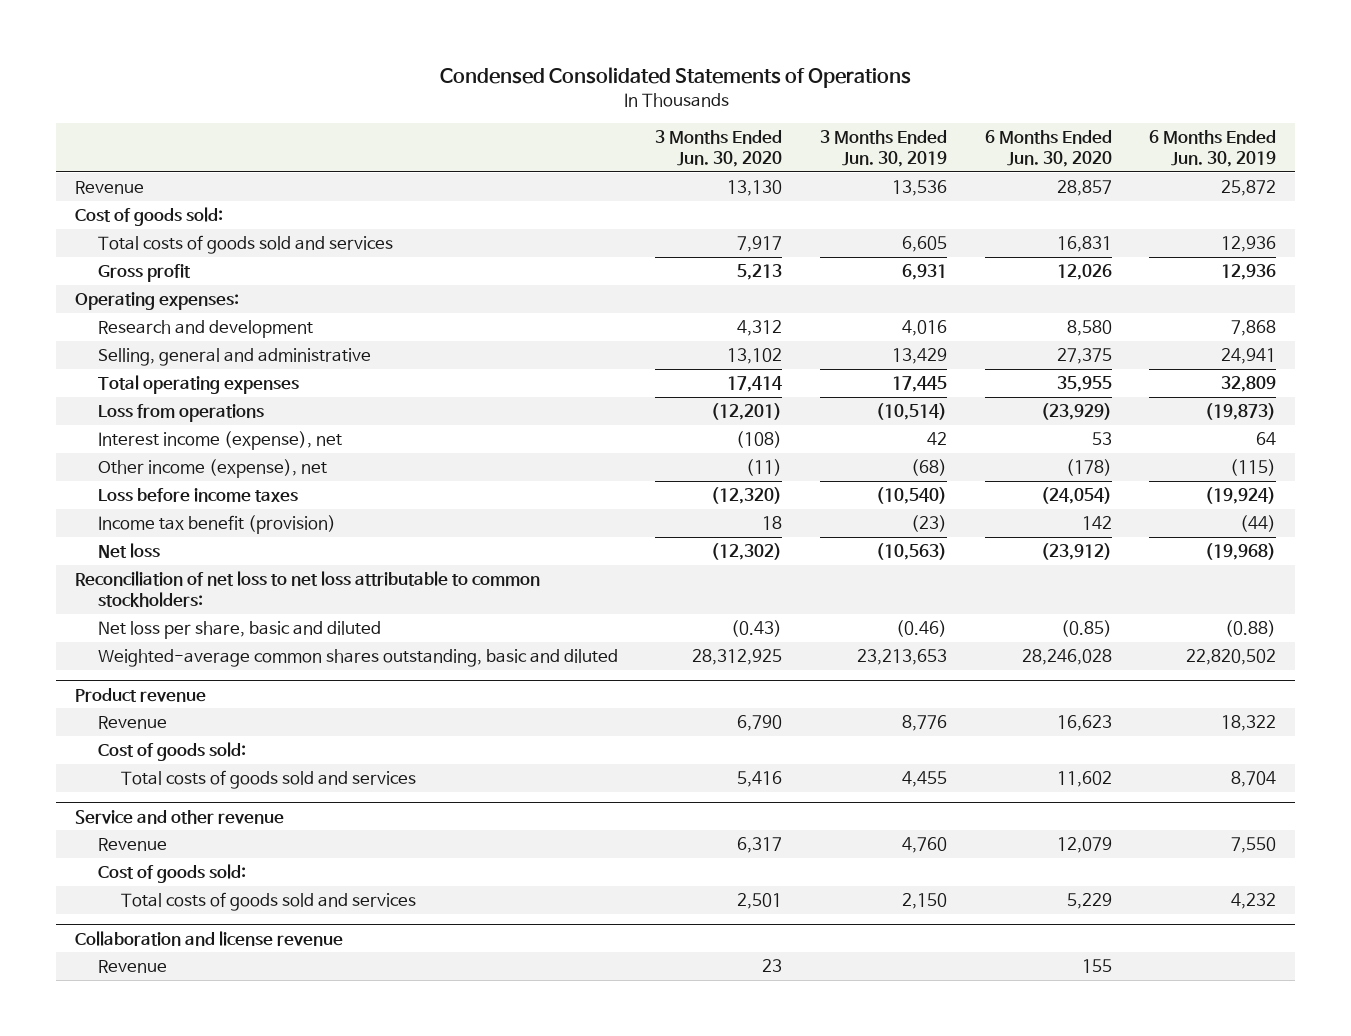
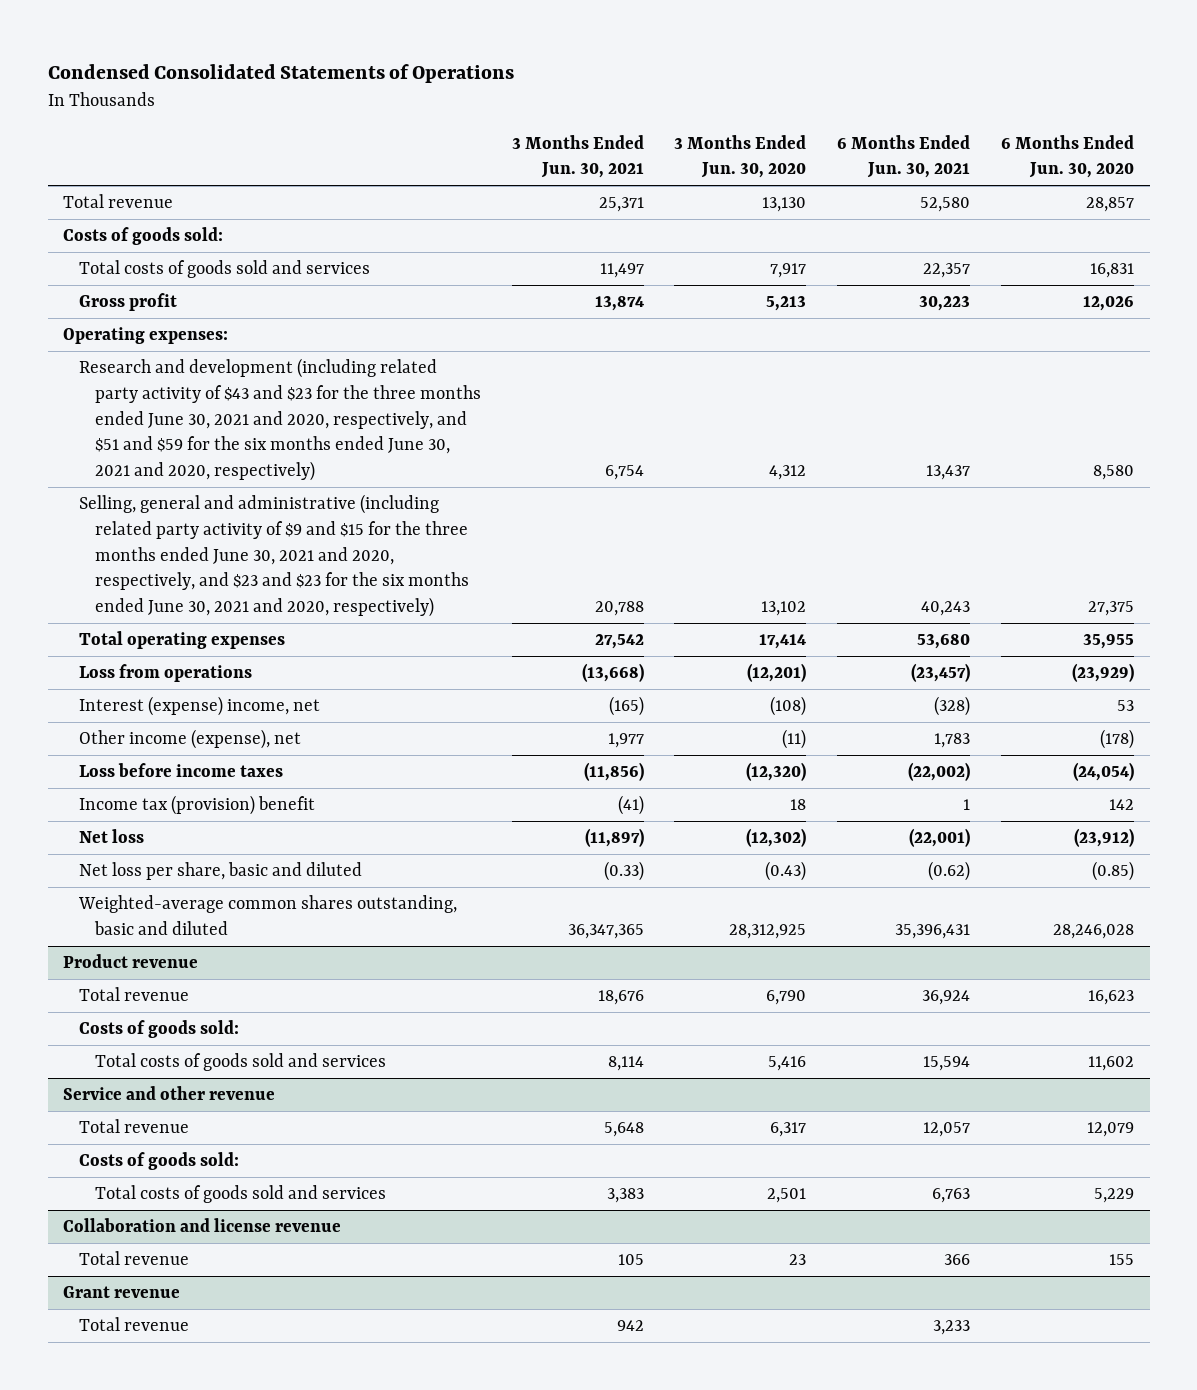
- | 3 Months Ended Jun. 30, 2020 | 3 Months Ended Jun. 30, 2019 | 6 Months Ended Jun. 30, 2020 | 6 Months Ended Jun. 30, 2019
+ | 3 Months Ended Jun. 30, 2021 | 3 Months Ended Jun. 30, 2020 | 6 Months Ended Jun. 30, 2021 | 6 Months Ended Jun. 30, 2020
- Revenue | 13,130 | 13,536 | 28,857 | 25,872
- Cost of goods sold:
+ Total revenue | 25,371 | 13,130 | 52,580 | 28,857
+ Costs of goods sold:
- Research and development | 4,312 | 4,016 | 8,580 | 7,868
- Selling, general and administrative | 13,102 | 13,429 | 27,375 | 24,941
+ Research and development (including related party activity of $43 and $23 for the three months ended June 30, 2021 and 2020, respectively, and $51 and $59 for the six months ended June 30, 2021 and 2020, respectively) | 6,754 | 4,312 | 13,437 | 8,580
+ Selling, general and administrative (including related party activity of $9 and $15 for the three months ended June 30, 2021 and 2020, respectively, and $23 and $23 for the six months ended June 30, 2021 and 2020, respectively) | 20,788 | 13,102 | 40,243 | 27,375
- Interest income (expense), net | (108) | 42 | 53 | 64
+ Interest (expense) income, net | (165) | (108) | (328) | 53
- Income tax benefit (provision) | 18 | (23) | 142 | (44)
+ Income tax (provision) benefit | (41) | 18 | 1 | 142
- Reconciliation of net loss to net loss attributable to common stockholders:
@ Product revenue
- Revenue | 6,790 | 8,776 | 16,623 | 18,322
- Cost of goods sold:
+ Total revenue | 18,676 | 6,790 | 36,924 | 16,623
+ Costs of goods sold:
@ Service and other revenue
- Revenue | 6,317 | 4,760 | 12,079 | 7,550
- Cost of goods sold:
+ Total revenue | 5,648 | 6,317 | 12,057 | 12,079
+ Costs of goods sold:
@ Collaboration and license revenue
- Revenue | 23 | | 155 |
+ Total revenue | 105 | 23 | 366 | 155
+ Grant revenue
+ Total revenue | 942 | | 3,233 |

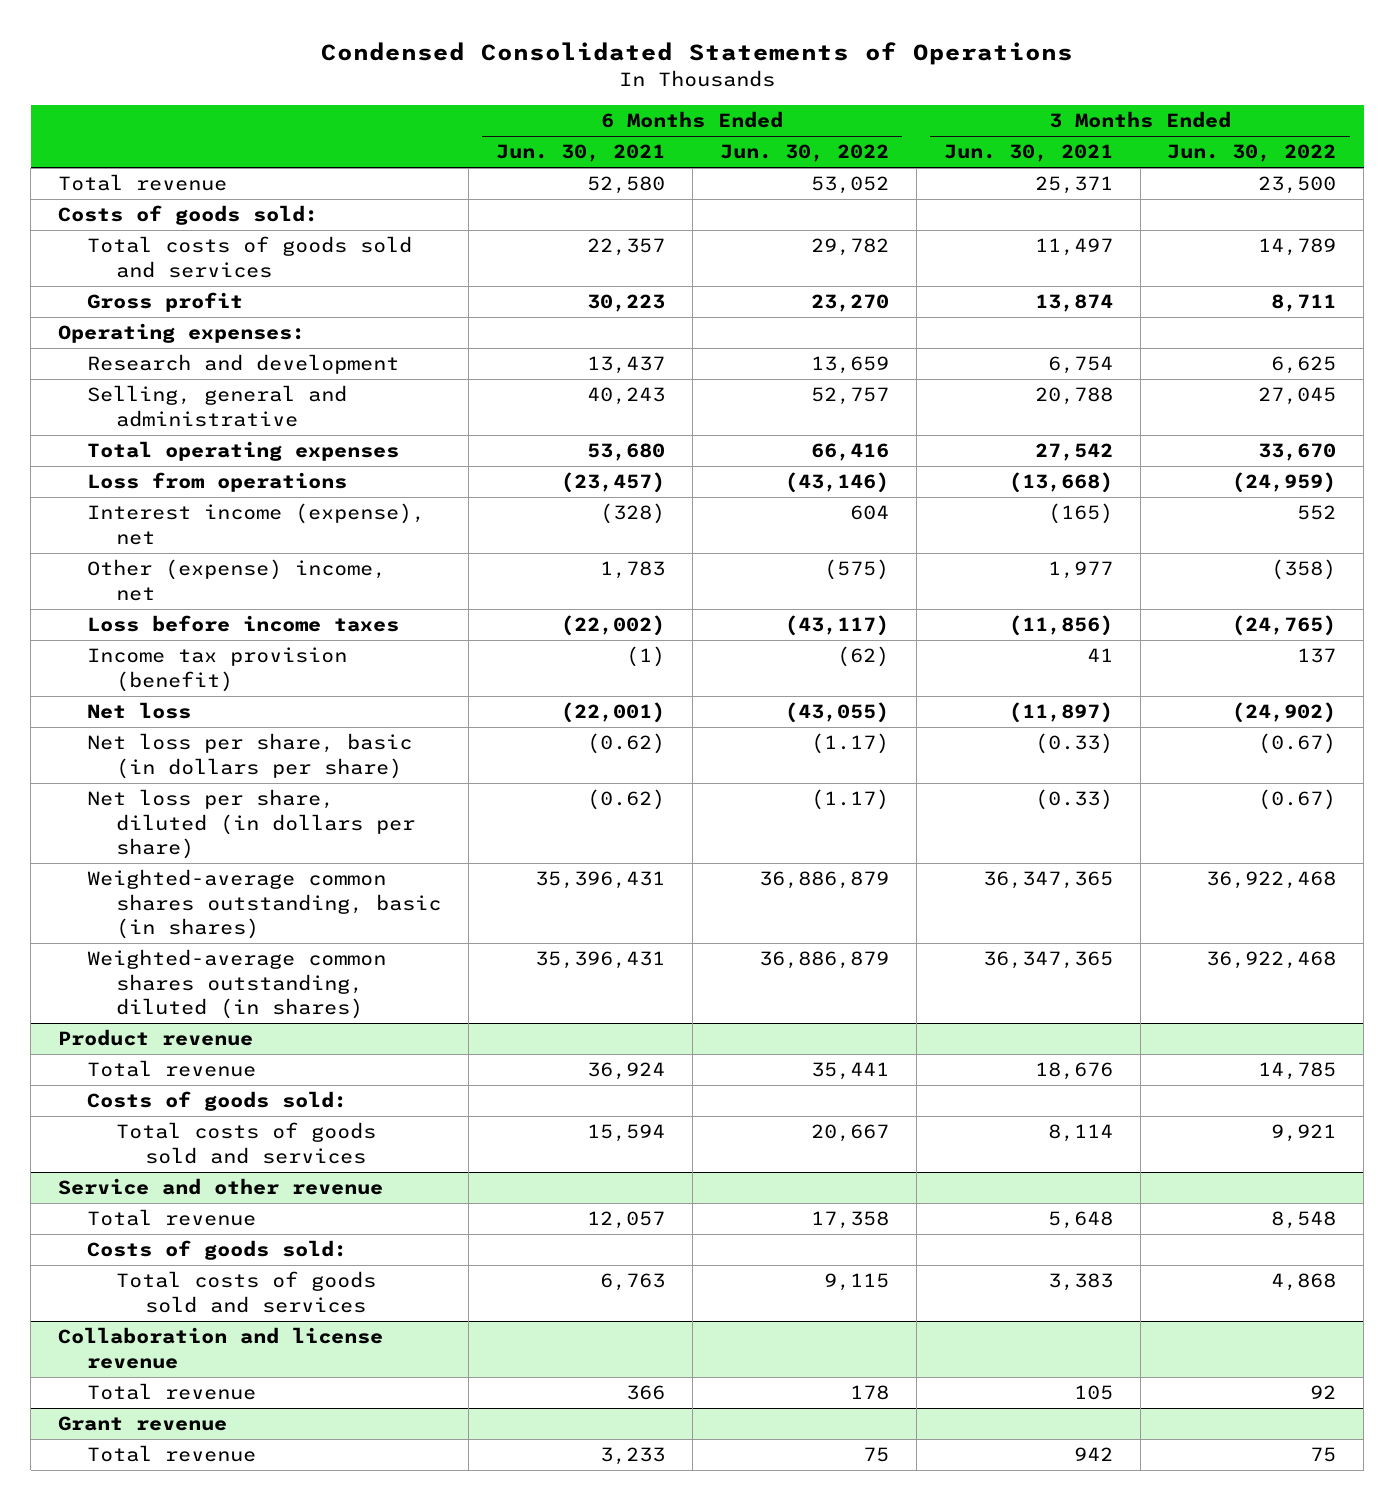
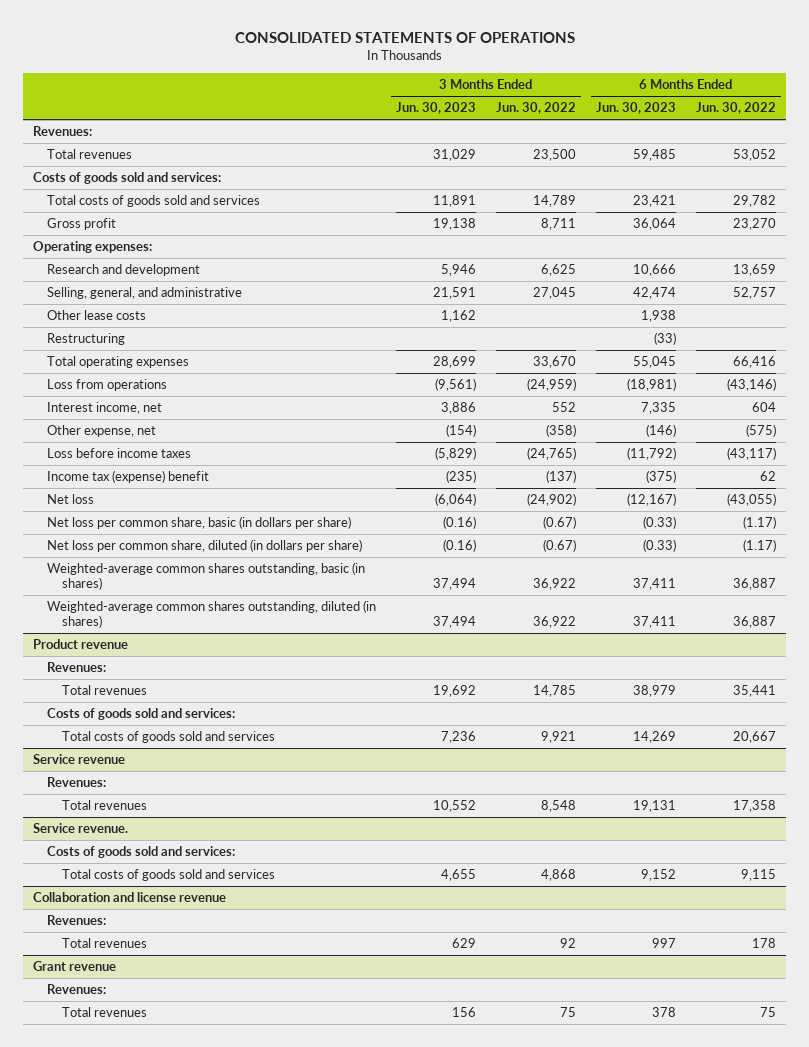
- Condensed Consolidated Statements of Operations
+ CONSOLIDATED STATEMENTS OF OPERATIONS
- | 6 Months Ended Jun. 30, 2021 | 6 Months Ended Jun. 30, 2022 | 3 Months Ended Jun. 30, 2021 | 3 Months Ended Jun. 30, 2022
+ | 3 Months Ended Jun. 30, 2023 | 3 Months Ended Jun. 30, 2022 | 6 Months Ended Jun. 30, 2023 | 6 Months Ended Jun. 30, 2022
- Total revenue | 52,580 | 53,052 | 25,371 | 23,500
- Costs of goods sold:
+ Revenues:
+ Total revenues | 31,029 | 23,500 | 59,485 | 53,052
+ Costs of goods sold and services:
- Selling, general and administrative | 40,243 | 52,757 | 20,788 | 27,045
+ Selling, general, and administrative | 21,591 | 27,045 | 42,474 | 52,757
+ Other lease costs | 1,162 | | 1,938 |
+ Restructuring | | | (33) |
- Interest income (expense), net | (328) | 604 | (165) | 552
- Other (expense) income, net | 1,783 | (575) | 1,977 | (358)
+ Interest income, net | 3,886 | 552 | 7,335 | 604
+ Other expense, net | (154) | (358) | (146) | (575)
- Income tax provision (benefit) | (1) | (62) | 41 | 137
+ Income tax (expense) benefit | (235) | (137) | (375) | 62
- Net loss per share, basic (in dollars per share) | (0.62) | (1.17) | (0.33) | (0.67)
- Net loss per share, diluted (in dollars per share) | (0.62) | (1.17) | (0.33) | (0.67)
- Weighted-average common shares outstanding, basic (in shares) | 35,396,431 | 36,886,879 | 36,347,365 | 36,922,468
- Weighted-average common shares outstanding, diluted (in shares) | 35,396,431 | 36,886,879 | 36,347,365 | 36,922,468
+ Net loss per common share, basic (in dollars per share) | (0.16) | (0.67) | (0.33) | (1.17)
+ Net loss per common share, diluted (in dollars per share) | (0.16) | (0.67) | (0.33) | (1.17)
+ Weighted-average common shares outstanding, basic (in shares) | 37,494 | 36,922 | 37,411 | 36,887
+ Weighted-average common shares outstanding, diluted (in shares) | 37,494 | 36,922 | 37,411 | 36,887
@ Product revenue
- Total revenue | 36,924 | 35,441 | 18,676 | 14,785
- Costs of goods sold:
+ Revenues:
+ Total revenues | 19,692 | 14,785 | 38,979 | 35,441
+ Costs of goods sold and services:
- Service and other revenue
- Total revenue | 12,057 | 17,358 | 5,648 | 8,548
- Costs of goods sold:
+ Service revenue
+ Revenues:
+ Total revenues | 10,552 | 8,548 | 19,131 | 17,358
+ Service revenue.
+ Costs of goods sold and services:
@ Collaboration and license revenue
- Total revenue | 366 | 178 | 105 | 92
+ Revenues:
+ Total revenues | 629 | 92 | 997 | 178
@ Grant revenue
- Total revenue | 3,233 | 75 | 942 | 75
+ Revenues:
+ Total revenues | 156 | 75 | 378 | 75

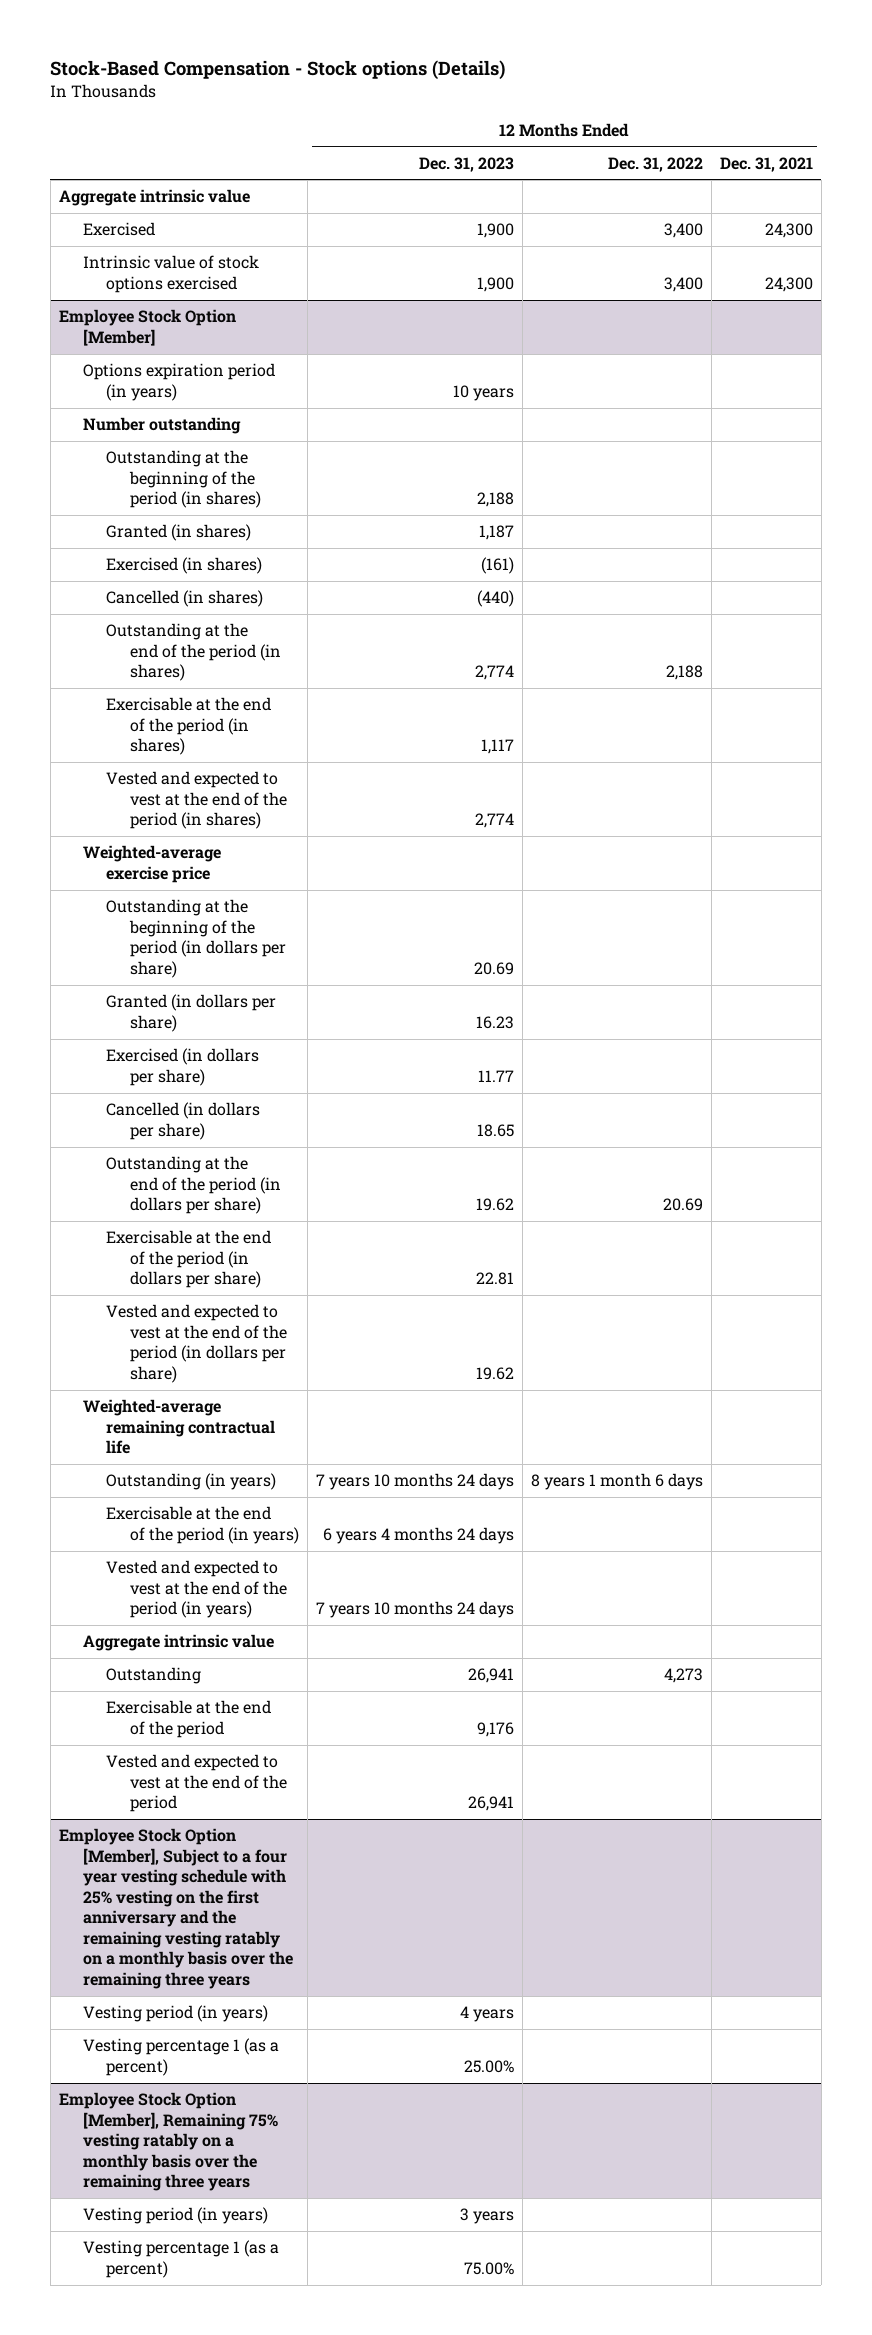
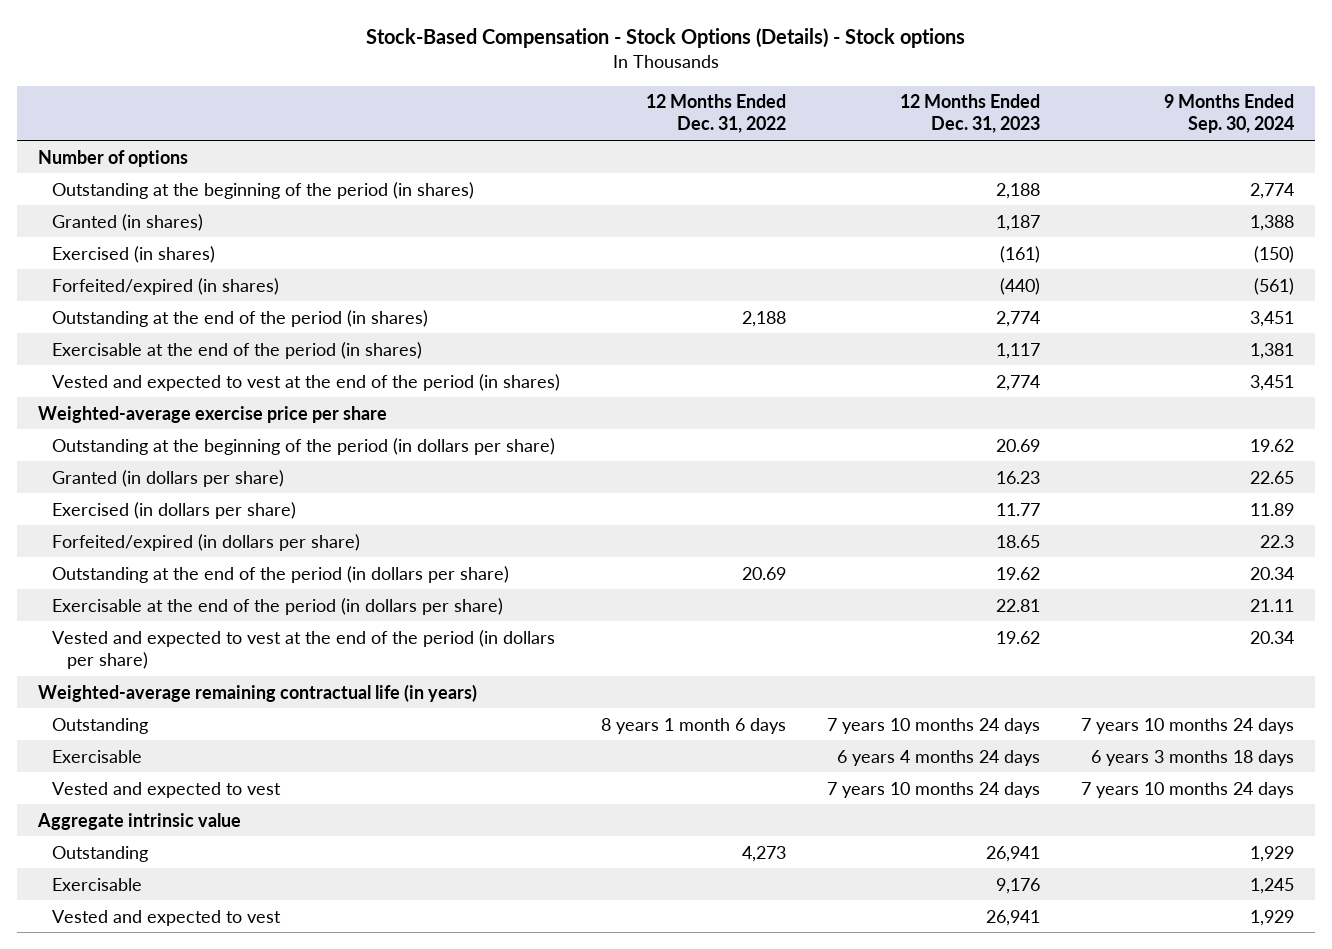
- Stock-Based Compensation - Stock options (Details)
+ Stock-Based Compensation - Stock Options (Details) - Stock options
- | 12 Months Ended Dec. 31, 2023 | 12 Months Ended Dec. 31, 2022 | 12 Months Ended Dec. 31, 2021
+ | 12 Months Ended Dec. 31, 2022 | 12 Months Ended Dec. 31, 2023 | 9 Months Ended Sep. 30, 2024
- Aggregate intrinsic value
- Exercised | 1,900 | 3,400 | 24,300
- Intrinsic value of stock options exercised | 1,900 | 3,400 | 24,300
- Employee Stock Option [Member]
- Options expiration period (in years) | 10 years | |
- Number outstanding
+ Number of options
- Cancelled (in shares) | (440) | |
+ Forfeited/expired (in shares) | | (440) | (561)
- Weighted-average exercise price
+ Weighted-average exercise price per share
- Cancelled (in dollars per share) | 18.65 | |
+ Forfeited/expired (in dollars per share) | | 18.65 | 22.3
- Weighted-average remaining contractual life
- Outstanding (in years) | 7 years 10 months 24 days | 8 years 1 month 6 days |
- Exercisable at the end of the period (in years) | 6 years 4 months 24 days | |
- Vested and expected to vest at the end of the period (in years) | 7 years 10 months 24 days | |
+ Weighted-average remaining contractual life (in years)
+ Outstanding | 8 years 1 month 6 days | 7 years 10 months 24 days | 7 years 10 months 24 days
+ Exercisable | | 6 years 4 months 24 days | 6 years 3 months 18 days
+ Vested and expected to vest | | 7 years 10 months 24 days | 7 years 10 months 24 days
- Exercisable at the end of the period | 9,176 | |
- Vested and expected to vest at the end of the period | 26,941 | |
- Employee Stock Option [Member], Subject to a four year vesting schedule with 25% vesting on the first anniversary and the remaining vesting ratably on a monthly basis over the remaining three years
- Vesting period (in years) | 4 years | |
- Vesting percentage 1 (as a percent) | 25.00% | |
- Employee Stock Option [Member], Remaining 75% vesting ratably on a monthly basis over the remaining three years
- Vesting period (in years) | 3 years | |
- Vesting percentage 1 (as a percent) | 75.00% | |
+ Exercisable | | 9,176 | 1,245
+ Vested and expected to vest | | 26,941 | 1,929

